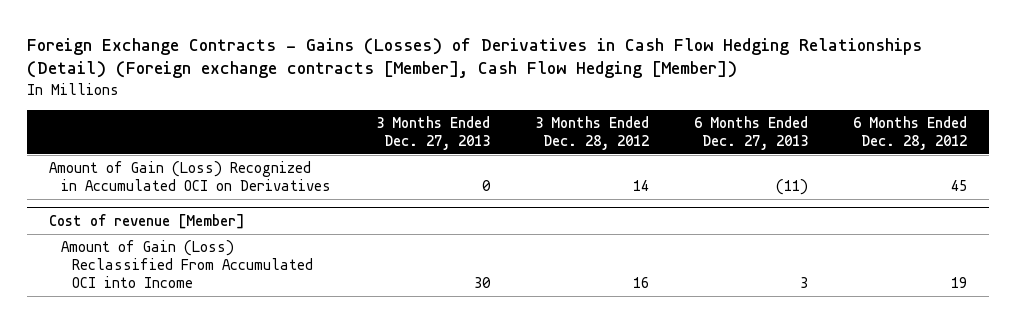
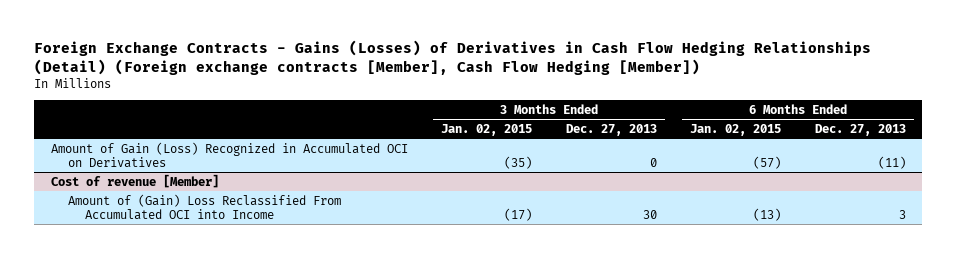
- | 3 Months Ended Dec. 27, 2013 | 3 Months Ended Dec. 28, 2012 | 6 Months Ended Dec. 27, 2013 | 6 Months Ended Dec. 28, 2012
+ | 3 Months Ended Jan. 02, 2015 | 3 Months Ended Dec. 27, 2013 | 6 Months Ended Jan. 02, 2015 | 6 Months Ended Dec. 27, 2013
@ Cost of revenue [Member]
- Amount of Gain (Loss) Reclassified From Accumulated OCI into Income | 30 | 16 | 3 | 19
+ Amount of (Gain) Loss Reclassified From Accumulated OCI into Income | (17) | 30 | (13) | 3

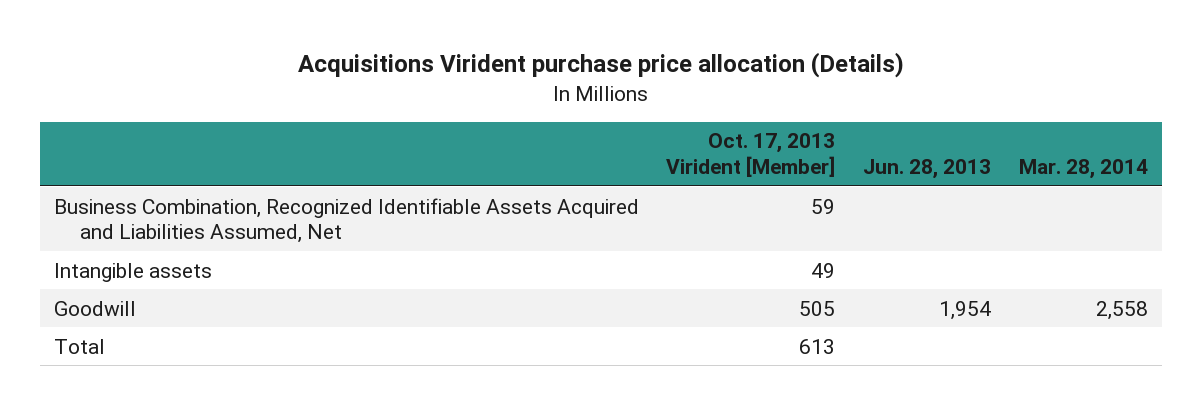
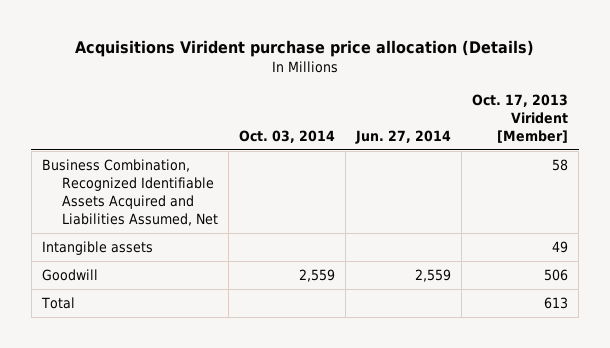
- | Oct. 17, 2013 Virident [Member] | Jun. 28, 2013 | Mar. 28, 2014
+ | Oct. 03, 2014 | Jun. 27, 2014 | Oct. 17, 2013 Virident [Member]
- Business Combination, Recognized Identifiable Assets Acquired and Liabilities Assumed, Net | 59 | |
+ Business Combination, Recognized Identifiable Assets Acquired and Liabilities Assumed, Net | | | 58
- Goodwill | 505 | 1,954 | 2,558
+ Goodwill | 2,559 | 2,559 | 506

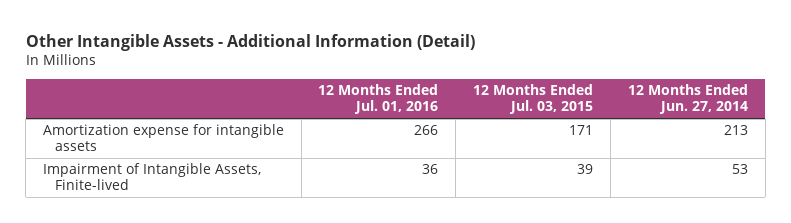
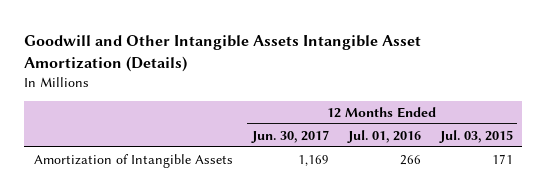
- Other Intangible Assets - Additional Information (Detail)
+ Goodwill and Other Intangible Assets Intangible Asset Amortization (Details)
- | 12 Months Ended Jul. 01, 2016 | 12 Months Ended Jul. 03, 2015 | 12 Months Ended Jun. 27, 2014
+ | 12 Months Ended Jun. 30, 2017 | 12 Months Ended Jul. 01, 2016 | 12 Months Ended Jul. 03, 2015
- Amortization expense for intangible assets | 266 | 171 | 213
- Impairment of Intangible Assets, Finite-lived | 36 | 39 | 53
+ Amortization of Intangible Assets | 1,169 | 266 | 171

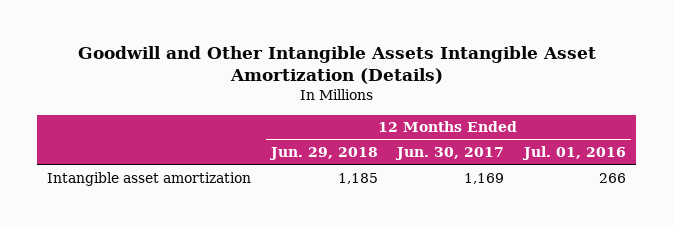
- | 12 Months Ended Jun. 30, 2017 | 12 Months Ended Jul. 01, 2016 | 12 Months Ended Jul. 03, 2015
+ | 12 Months Ended Jun. 29, 2018 | 12 Months Ended Jun. 30, 2017 | 12 Months Ended Jul. 01, 2016
- Amortization of Intangible Assets | 1,169 | 266 | 171
+ Intangible asset amortization | 1,185 | 1,169 | 266

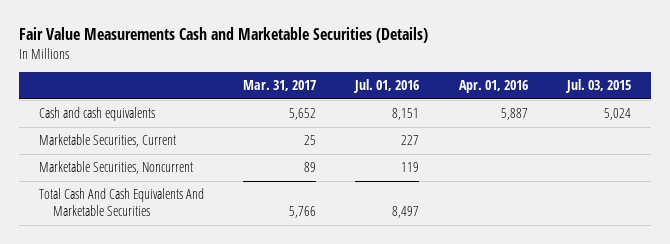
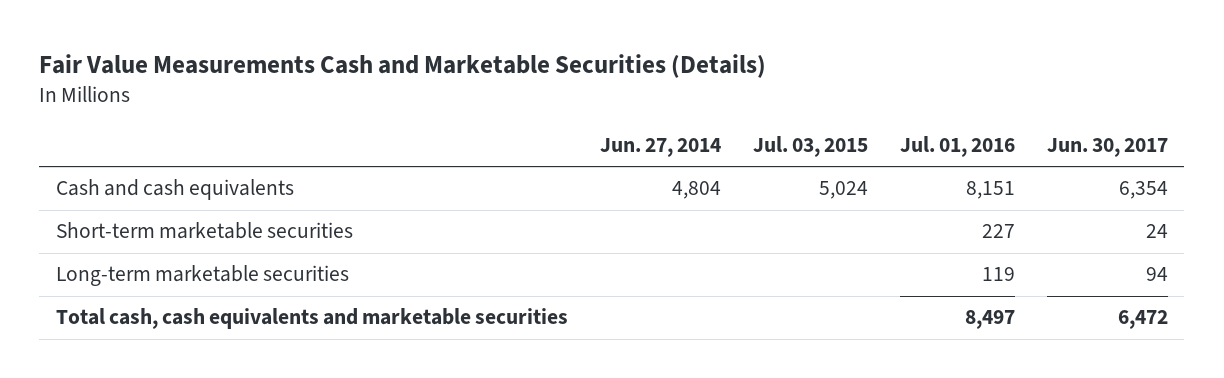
- | Mar. 31, 2017 | Jul. 01, 2016 | Apr. 01, 2016 | Jul. 03, 2015
+ | Jun. 27, 2014 | Jul. 03, 2015 | Jul. 01, 2016 | Jun. 30, 2017
- Marketable Securities, Current | 25 | 227 | |
- Marketable Securities, Noncurrent | 89 | 119 | |
- Total Cash And Cash Equivalents And Marketable Securities | 5,766 | 8,497 | |
+ Short-term marketable securities | | | 227 | 24
+ Long-term marketable securities | | | 119 | 94
+ Total cash, cash equivalents and marketable securities | | | 8,497 | 6,472

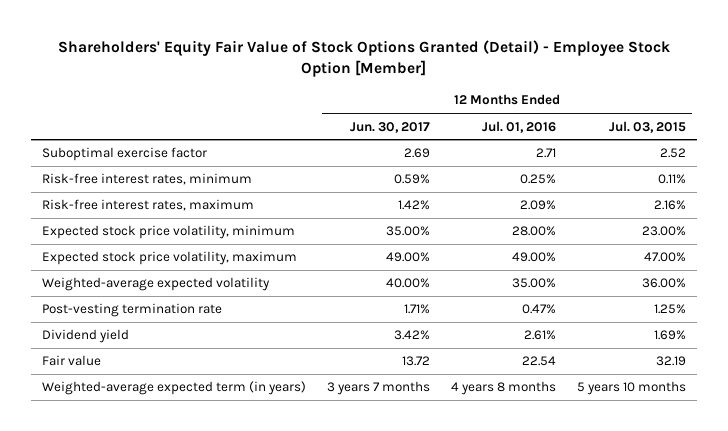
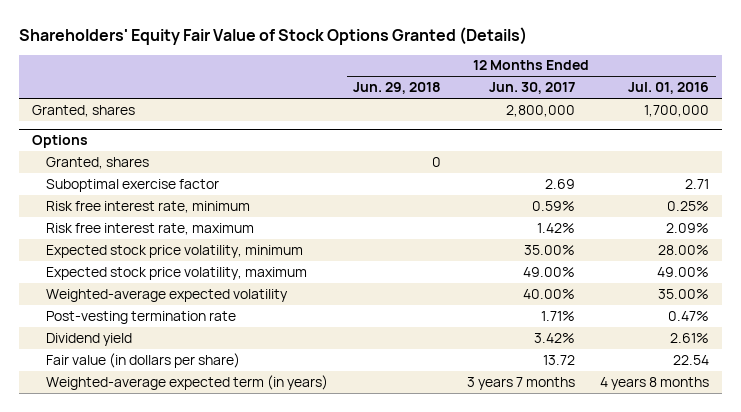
- Shareholders' Equity Fair Value of Stock Options Granted (Detail) - Employee Stock Option [Member]
+ Shareholders' Equity Fair Value of Stock Options Granted (Details)
- | 12 Months Ended Jun. 30, 2017 | 12 Months Ended Jul. 01, 2016 | 12 Months Ended Jul. 03, 2015
+ | 12 Months Ended Jun. 29, 2018 | 12 Months Ended Jun. 30, 2017 | 12 Months Ended Jul. 01, 2016
+ Granted, shares | | 2,800,000 | 1,700,000
+ Options
+ Granted, shares | 0 | |
- Risk-free interest rates, minimum | 0.59% | 0.25% | 0.11%
- Risk-free interest rates, maximum | 1.42% | 2.09% | 2.16%
+ Risk free interest rate, minimum | | 0.59% | 0.25%
+ Risk free interest rate, maximum | | 1.42% | 2.09%
- Fair value | 13.72 | 22.54 | 32.19
+ Fair value (in dollars per share) | | 13.72 | 22.54

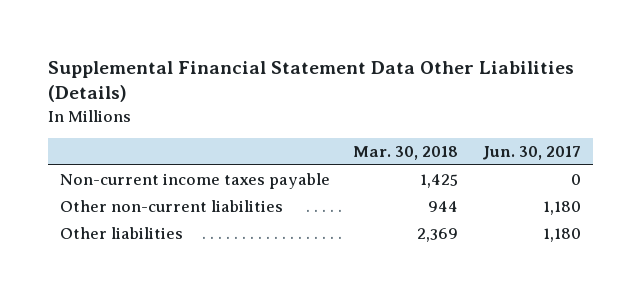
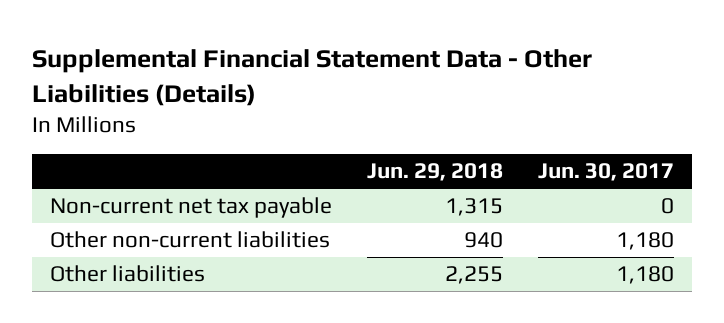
- Supplemental Financial Statement Data Other Liabilities (Details)
+ Supplemental Financial Statement Data - Other Liabilities (Details)
- | Mar. 30, 2018 | Jun. 30, 2017
+ | Jun. 29, 2018 | Jun. 30, 2017
- Non-current income taxes payable | 1,425 | 0
+ Non-current net tax payable | 1,315 | 0

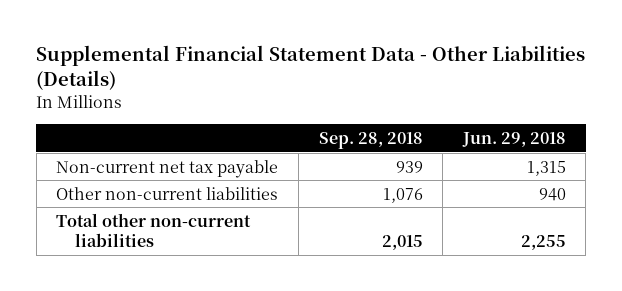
- | Jun. 29, 2018 | Jun. 30, 2017
+ | Sep. 28, 2018 | Jun. 29, 2018
- Other liabilities | 2,255 | 1,180
+ Total other non-current liabilities | 2,015 | 2,255

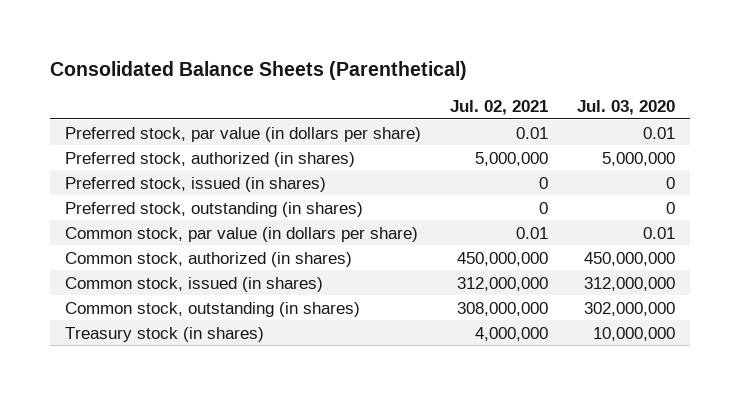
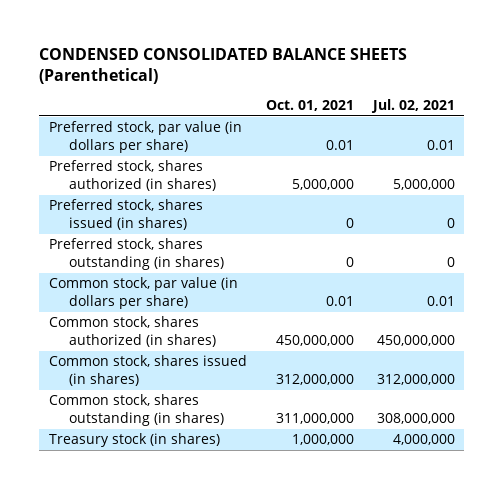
- Consolidated Balance Sheets (Parenthetical)
+ CONDENSED CONSOLIDATED BALANCE SHEETS (Parenthetical)
- | Jul. 02, 2021 | Jul. 03, 2020
+ | Oct. 01, 2021 | Jul. 02, 2021
- Preferred stock, authorized (in shares) | 5,000,000 | 5,000,000
- Preferred stock, issued (in shares) | 0 | 0
- Preferred stock, outstanding (in shares) | 0 | 0
+ Preferred stock, shares authorized (in shares) | 5,000,000 | 5,000,000
+ Preferred stock, shares issued (in shares) | 0 | 0
+ Preferred stock, shares outstanding (in shares) | 0 | 0
- Common stock, authorized (in shares) | 450,000,000 | 450,000,000
- Common stock, issued (in shares) | 312,000,000 | 312,000,000
- Common stock, outstanding (in shares) | 308,000,000 | 302,000,000
+ Common stock, shares authorized (in shares) | 450,000,000 | 450,000,000
+ Common stock, shares issued (in shares) | 312,000,000 | 312,000,000
+ Common stock, shares outstanding (in shares) | 311,000,000 | 308,000,000

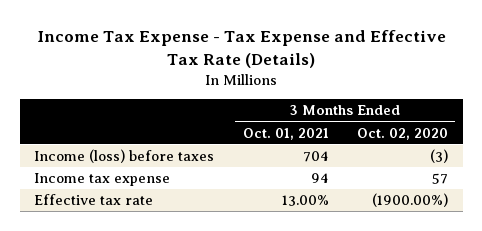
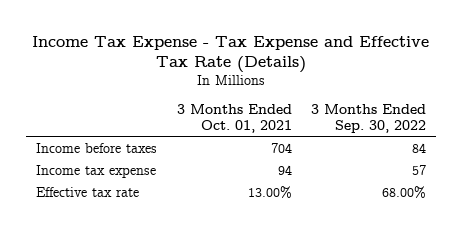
- | 3 Months Ended Oct. 01, 2021 | 3 Months Ended Oct. 02, 2020
+ | 3 Months Ended Oct. 01, 2021 | 3 Months Ended Sep. 30, 2022
- Income (loss) before taxes | 704 | (3)
+ Income before taxes | 704 | 84

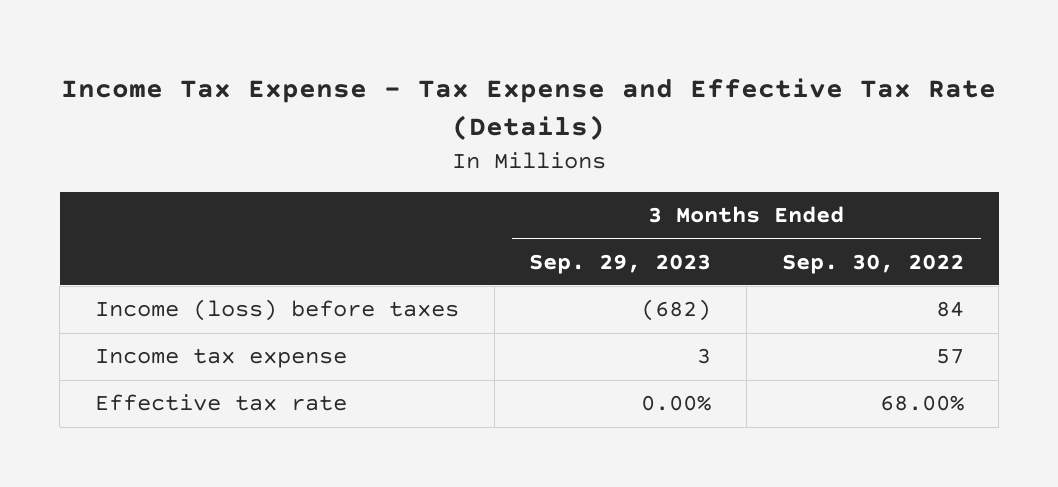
- | 3 Months Ended Oct. 01, 2021 | 3 Months Ended Sep. 30, 2022
+ | 3 Months Ended Sep. 29, 2023 | 3 Months Ended Sep. 30, 2022
- Income before taxes | 704 | 84
+ Income (loss) before taxes | (682) | 84

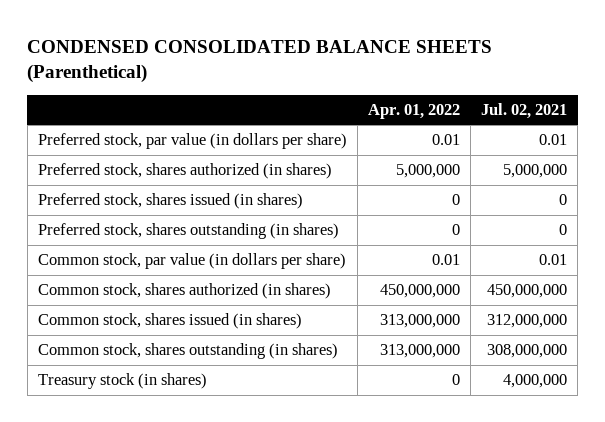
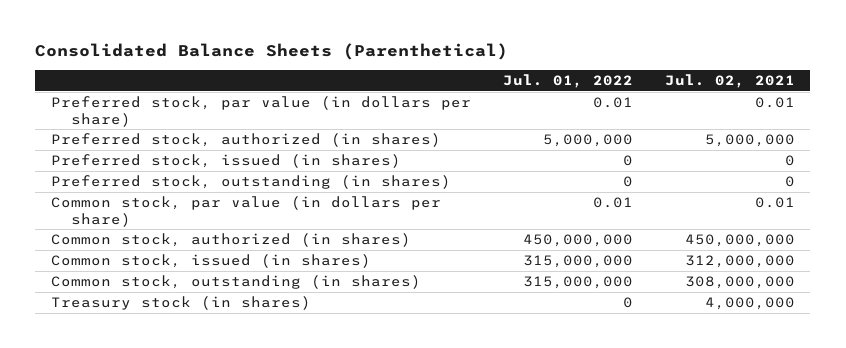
- CONDENSED CONSOLIDATED BALANCE SHEETS (Parenthetical)
+ Consolidated Balance Sheets (Parenthetical)
- | Apr. 01, 2022 | Jul. 02, 2021
+ | Jul. 01, 2022 | Jul. 02, 2021
- Preferred stock, shares authorized (in shares) | 5,000,000 | 5,000,000
- Preferred stock, shares issued (in shares) | 0 | 0
- Preferred stock, shares outstanding (in shares) | 0 | 0
+ Preferred stock, authorized (in shares) | 5,000,000 | 5,000,000
+ Preferred stock, issued (in shares) | 0 | 0
+ Preferred stock, outstanding (in shares) | 0 | 0
- Common stock, shares authorized (in shares) | 450,000,000 | 450,000,000
- Common stock, shares issued (in shares) | 313,000,000 | 312,000,000
- Common stock, shares outstanding (in shares) | 313,000,000 | 308,000,000
+ Common stock, authorized (in shares) | 450,000,000 | 450,000,000
+ Common stock, issued (in shares) | 315,000,000 | 312,000,000
+ Common stock, outstanding (in shares) | 315,000,000 | 308,000,000

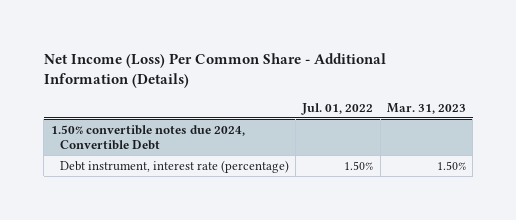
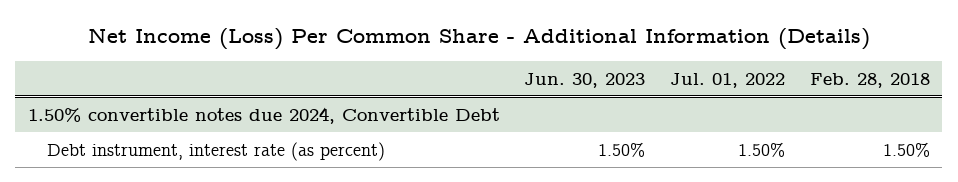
- | Jul. 01, 2022 | Mar. 31, 2023
+ | Jun. 30, 2023 | Jul. 01, 2022 | Feb. 28, 2018
@ 1.50% convertible notes due 2024, Convertible Debt
- Debt instrument, interest rate (percentage) | 1.50% | 1.50%
+ Debt instrument, interest rate (as percent) | 1.50% | 1.50% | 1.50%

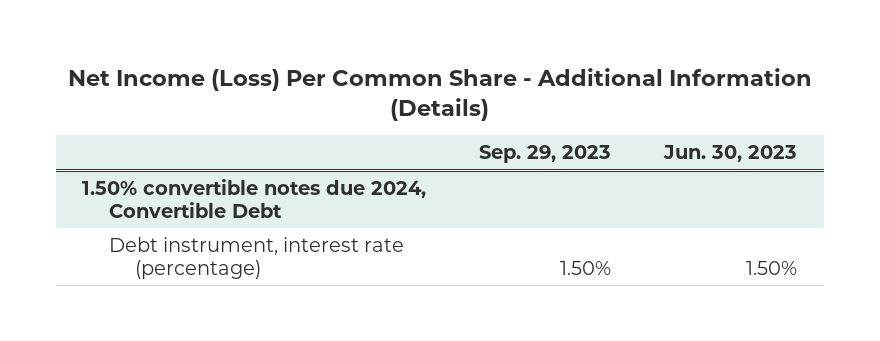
- | Jun. 30, 2023 | Jul. 01, 2022 | Feb. 28, 2018
+ | Sep. 29, 2023 | Jun. 30, 2023
@ 1.50% convertible notes due 2024, Convertible Debt
- Debt instrument, interest rate (as percent) | 1.50% | 1.50% | 1.50%
+ Debt instrument, interest rate (percentage) | 1.50% | 1.50%

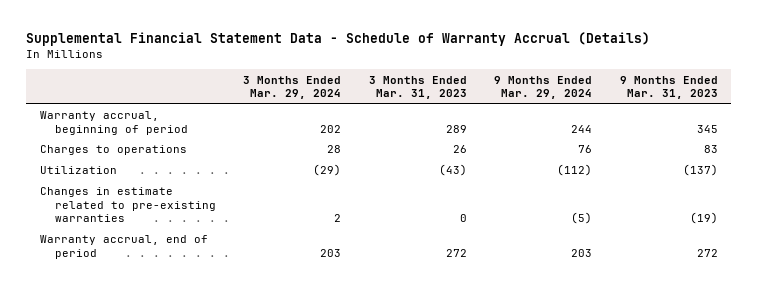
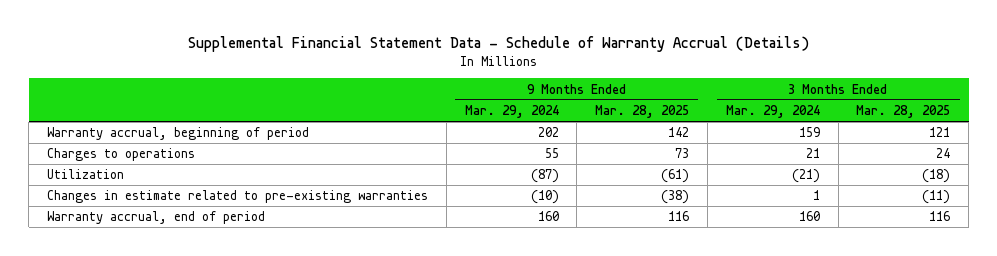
- | 3 Months Ended Mar. 29, 2024 | 3 Months Ended Mar. 31, 2023 | 9 Months Ended Mar. 29, 2024 | 9 Months Ended Mar. 31, 2023
+ | 9 Months Ended Mar. 29, 2024 | 9 Months Ended Mar. 28, 2025 | 3 Months Ended Mar. 29, 2024 | 3 Months Ended Mar. 28, 2025
- Warranty accrual, beginning of period | 202 | 289 | 244 | 345
- Charges to operations | 28 | 26 | 76 | 83
- Utilization | (29) | (43) | (112) | (137)
- Changes in estimate related to pre-existing warranties | 2 | 0 | (5) | (19)
- Warranty accrual, end of period | 203 | 272 | 203 | 272
+ Warranty accrual, beginning of period | 202 | 142 | 159 | 121
+ Charges to operations | 55 | 73 | 21 | 24
+ Utilization | (87) | (61) | (21) | (18)
+ Changes in estimate related to pre-existing warranties | (10) | (38) | 1 | (11)
+ Warranty accrual, end of period | 160 | 116 | 160 | 116

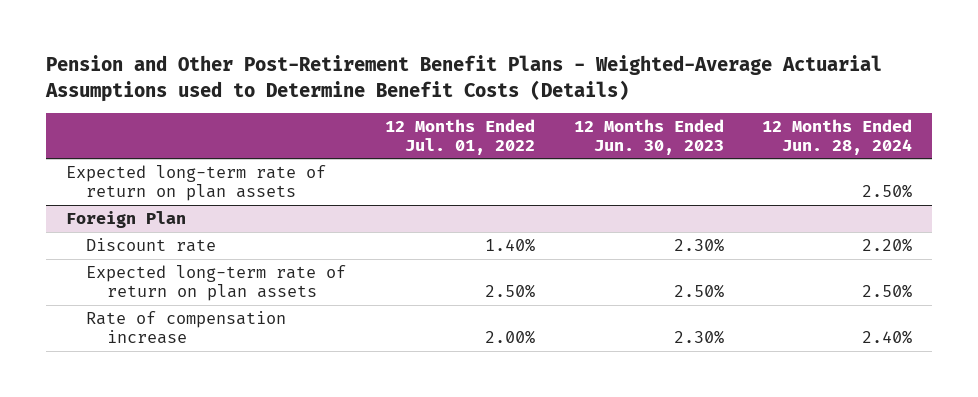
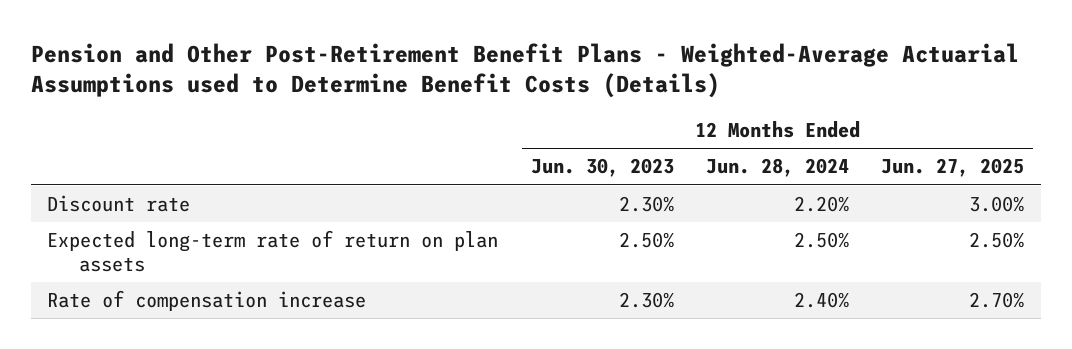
- | 12 Months Ended Jul. 01, 2022 | 12 Months Ended Jun. 30, 2023 | 12 Months Ended Jun. 28, 2024
+ | 12 Months Ended Jun. 30, 2023 | 12 Months Ended Jun. 28, 2024 | 12 Months Ended Jun. 27, 2025
- Expected long-term rate of return on plan assets | | | 2.50%
- Foreign Plan

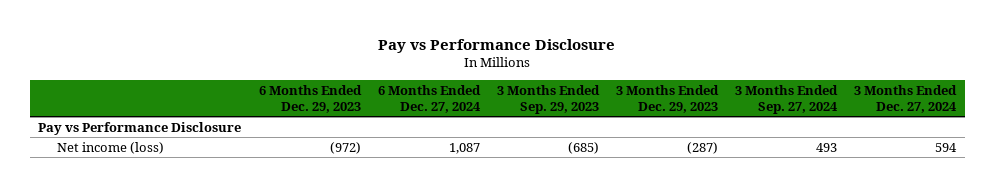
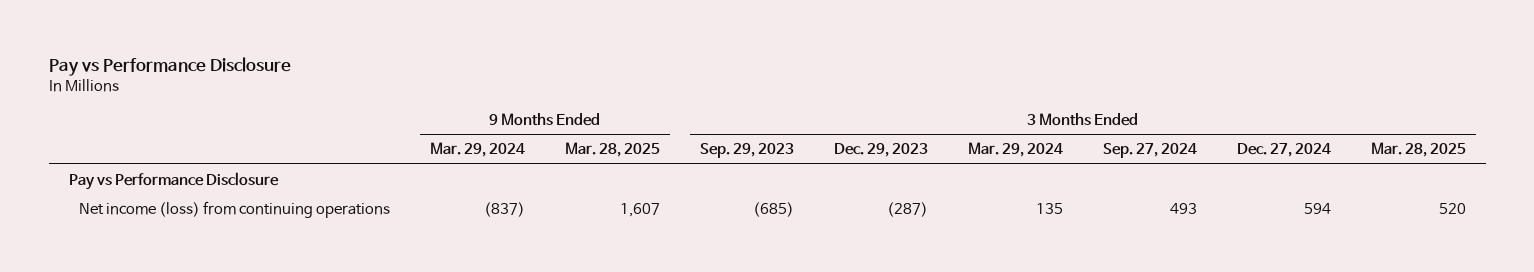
- | 6 Months Ended Dec. 29, 2023 | 6 Months Ended Dec. 27, 2024 | 3 Months Ended Sep. 29, 2023 | 3 Months Ended Dec. 29, 2023 | 3 Months Ended Sep. 27, 2024 | 3 Months Ended Dec. 27, 2024
+ | 9 Months Ended Mar. 29, 2024 | 9 Months Ended Mar. 28, 2025 | 3 Months Ended Sep. 29, 2023 | 3 Months Ended Dec. 29, 2023 | 3 Months Ended Mar. 29, 2024 | 3 Months Ended Sep. 27, 2024 | 3 Months Ended Dec. 27, 2024 | 3 Months Ended Mar. 28, 2025
- Net income (loss) | (972) | 1,087 | (685) | (287) | 493 | 594
+ Net income (loss) from continuing operations | (837) | 1,607 | (685) | (287) | 135 | 493 | 594 | 520

